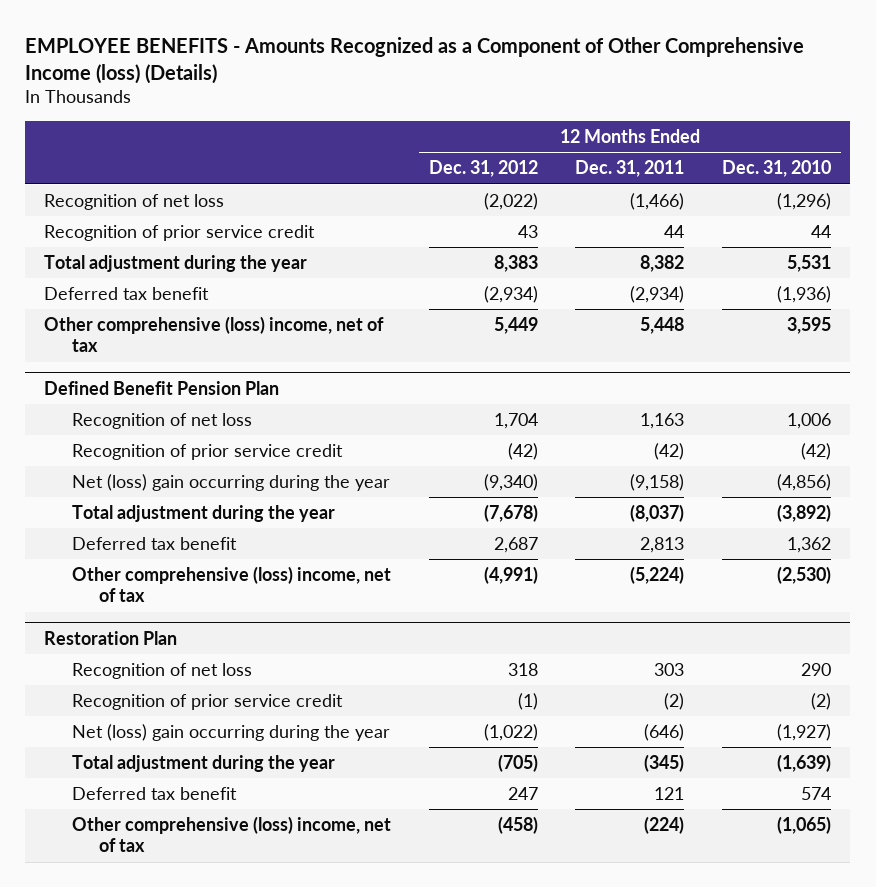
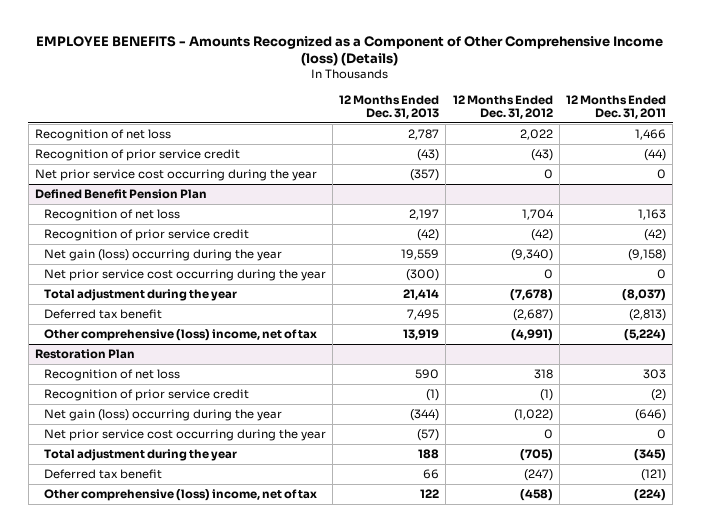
- | 12 Months Ended Dec. 31, 2012 | 12 Months Ended Dec. 31, 2011 | 12 Months Ended Dec. 31, 2010
+ | 12 Months Ended Dec. 31, 2013 | 12 Months Ended Dec. 31, 2012 | 12 Months Ended Dec. 31, 2011
- Recognition of net loss | (2,022) | (1,466) | (1,296)
- Recognition of prior service credit | 43 | 44 | 44
- Total adjustment during the year | 8,383 | 8,382 | 5,531
- Deferred tax benefit | (2,934) | (2,934) | (1,936)
- Other comprehensive (loss) income, net of tax | 5,449 | 5,448 | 3,595
+ Recognition of net loss | 2,787 | 2,022 | 1,466
+ Recognition of prior service credit | (43) | (43) | (44)
+ Net prior service cost occurring during the year | (357) | 0 | 0
@ Defined Benefit Pension Plan
- Net (loss) gain occurring during the year | (9,340) | (9,158) | (4,856)
+ Net gain (loss) occurring during the year | 19,559 | (9,340) | (9,158)
+ Net prior service cost occurring during the year | (300) | 0 | 0
- Deferred tax benefit | 2,687 | 2,813 | 1,362
+ Deferred tax benefit | 7,495 | (2,687) | (2,813)
@ Restoration Plan
- Net (loss) gain occurring during the year | (1,022) | (646) | (1,927)
+ Net gain (loss) occurring during the year | (344) | (1,022) | (646)
+ Net prior service cost occurring during the year | (57) | 0 | 0
- Deferred tax benefit | 247 | 121 | 574
+ Deferred tax benefit | 66 | (247) | (121)

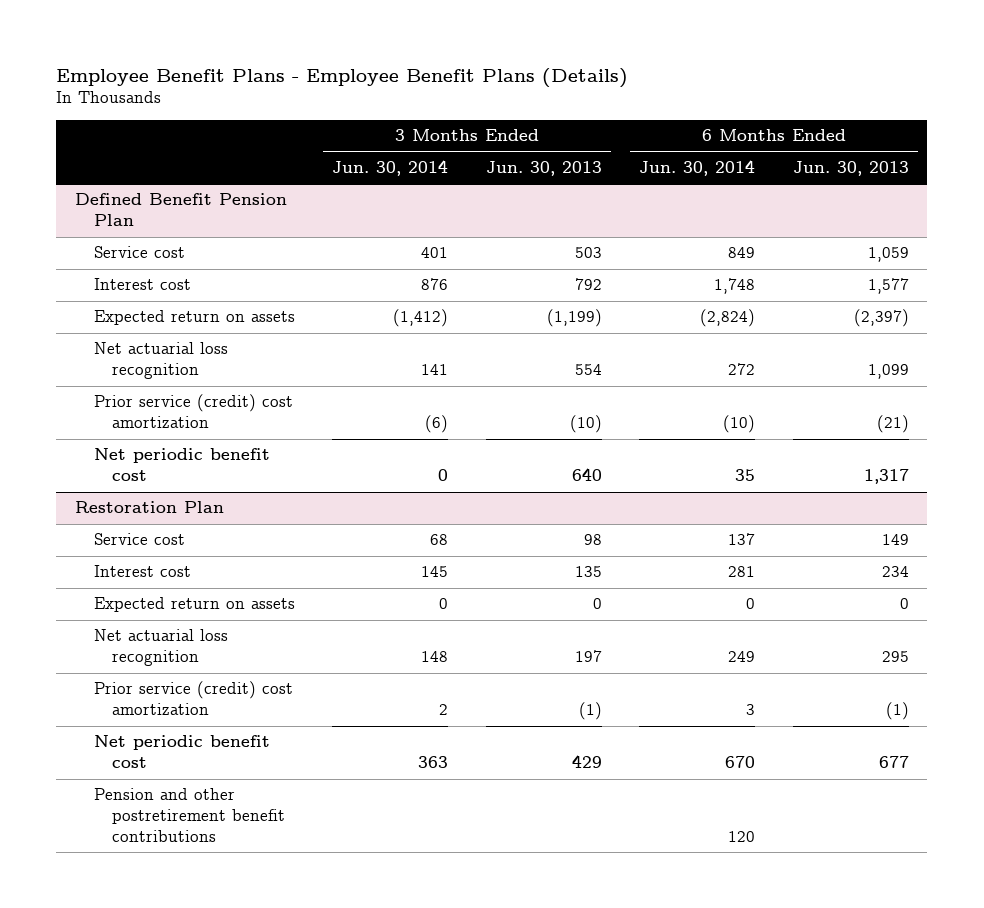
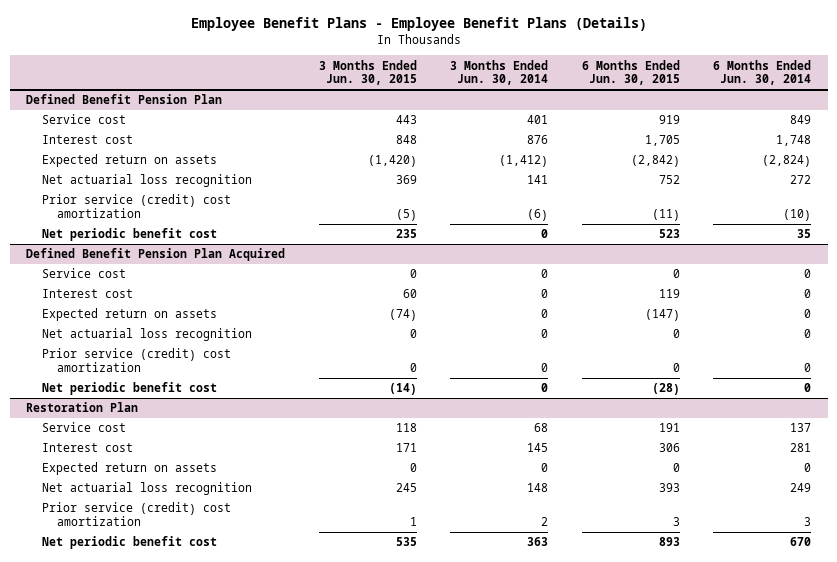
- | 3 Months Ended Jun. 30, 2014 | 3 Months Ended Jun. 30, 2013 | 6 Months Ended Jun. 30, 2014 | 6 Months Ended Jun. 30, 2013
+ | 3 Months Ended Jun. 30, 2015 | 3 Months Ended Jun. 30, 2014 | 6 Months Ended Jun. 30, 2015 | 6 Months Ended Jun. 30, 2014
+ Defined Benefit Pension Plan Acquired
+ Service cost | 0 | 0 | 0 | 0
+ Interest cost | 60 | 0 | 119 | 0
+ Expected return on assets | (74) | 0 | (147) | 0
+ Net actuarial loss recognition | 0 | 0 | 0 | 0
+ Prior service (credit) cost amortization | 0 | 0 | 0 | 0
+ Net periodic benefit cost | (14) | 0 | (28) | 0
@ Restoration Plan
- Pension and other postretirement benefit contributions | | | 120 |

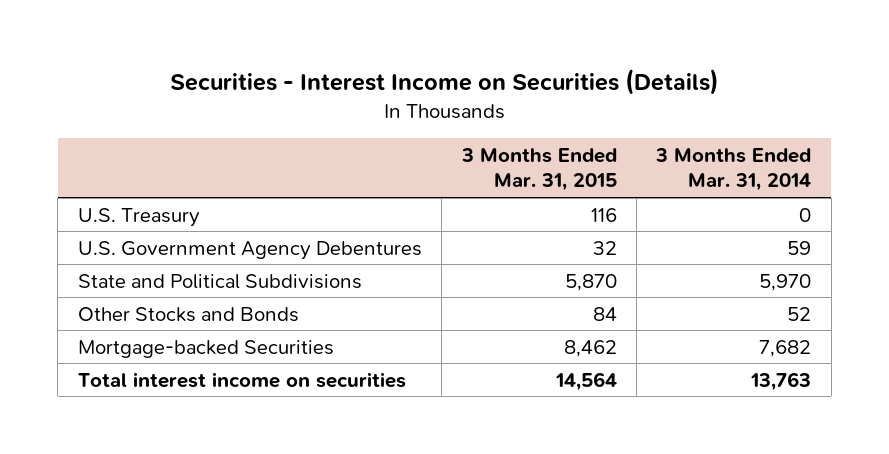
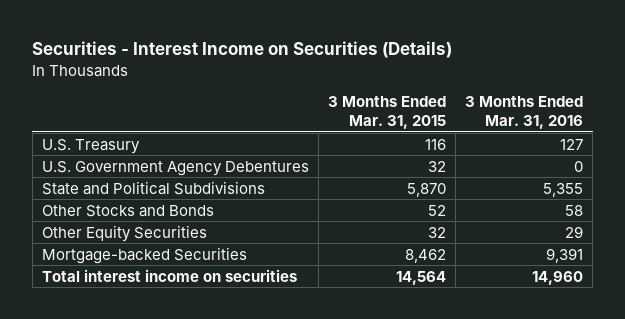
- | 3 Months Ended Mar. 31, 2015 | 3 Months Ended Mar. 31, 2014
+ | 3 Months Ended Mar. 31, 2015 | 3 Months Ended Mar. 31, 2016
- Other Stocks and Bonds | 84 | 52
+ Other Stocks and Bonds | 52 | 58
+ Other Equity Securities | 32 | 29

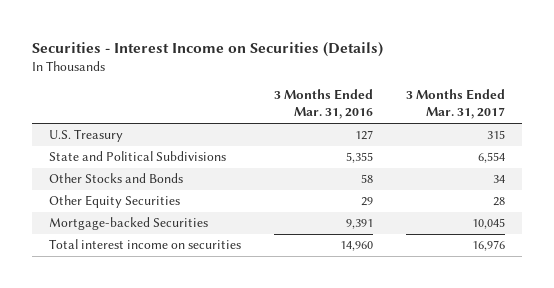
- | 3 Months Ended Mar. 31, 2015 | 3 Months Ended Mar. 31, 2016
+ | 3 Months Ended Mar. 31, 2016 | 3 Months Ended Mar. 31, 2017
- U.S. Government Agency Debentures | 32 | 0

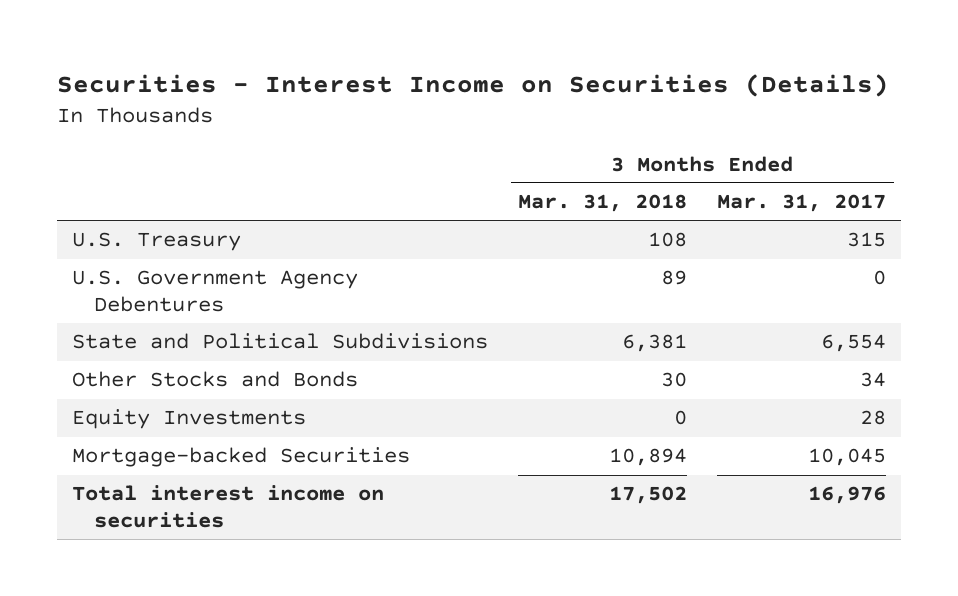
- | 3 Months Ended Mar. 31, 2016 | 3 Months Ended Mar. 31, 2017
+ | 3 Months Ended Mar. 31, 2018 | 3 Months Ended Mar. 31, 2017
+ U.S. Government Agency Debentures | 89 | 0
- Other Equity Securities | 29 | 28
+ Equity Investments | 0 | 28

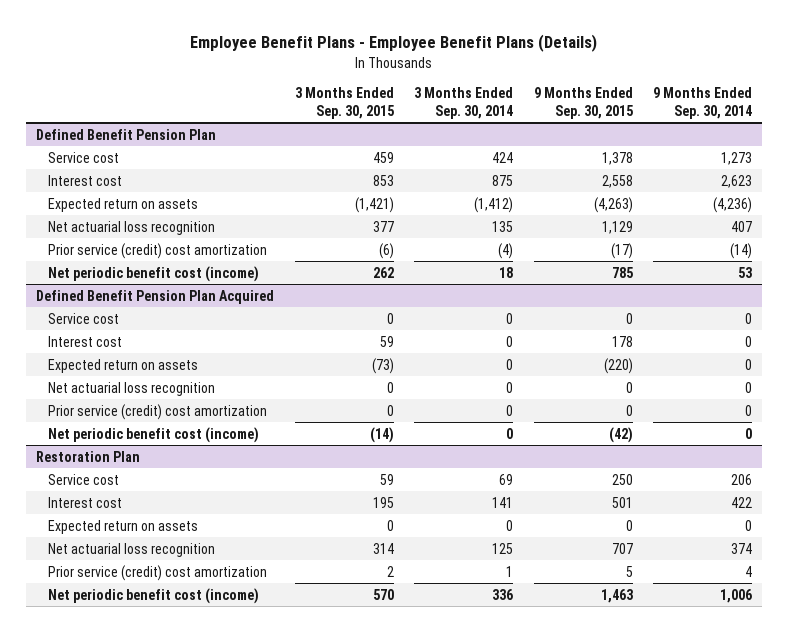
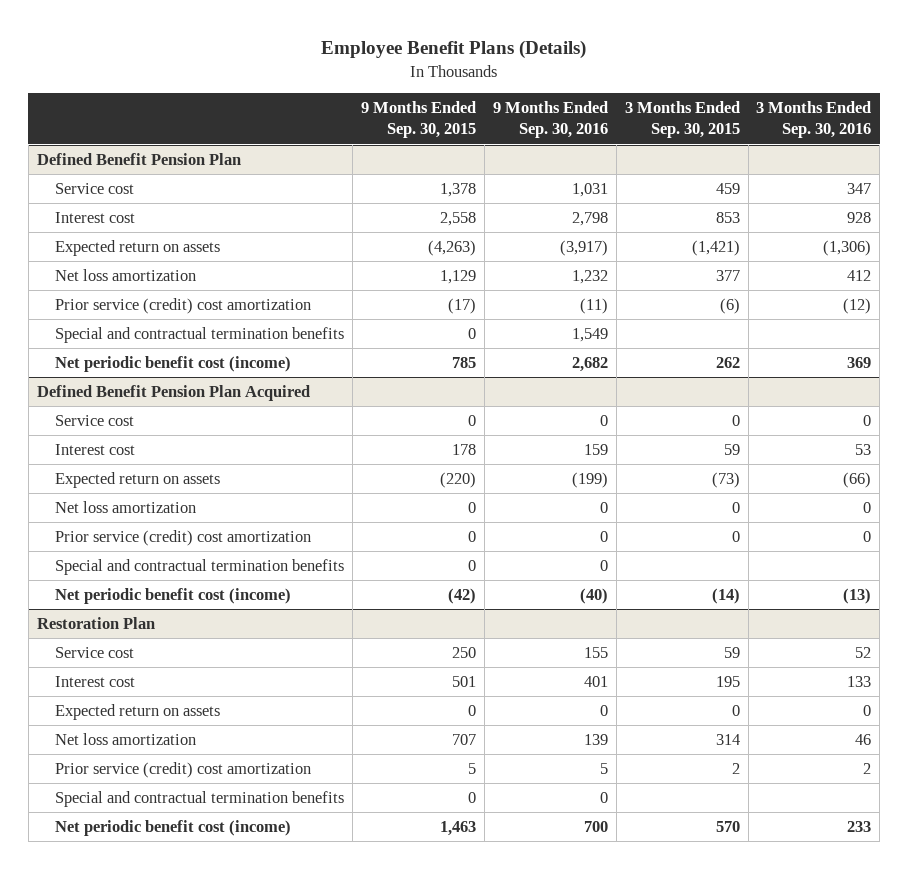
- Employee Benefit Plans - Employee Benefit Plans (Details)
+ Employee Benefit Plans (Details)
- | 3 Months Ended Sep. 30, 2015 | 3 Months Ended Sep. 30, 2014 | 9 Months Ended Sep. 30, 2015 | 9 Months Ended Sep. 30, 2014
+ | 9 Months Ended Sep. 30, 2015 | 9 Months Ended Sep. 30, 2016 | 3 Months Ended Sep. 30, 2015 | 3 Months Ended Sep. 30, 2016
@ Defined Benefit Pension Plan
- Net actuarial loss recognition | 377 | 135 | 1,129 | 407
+ Net loss amortization | 1,129 | 1,232 | 377 | 412
+ Special and contractual termination benefits | 0 | 1,549 | |
@ Defined Benefit Pension Plan Acquired
- Net actuarial loss recognition | 0 | 0 | 0 | 0
+ Net loss amortization | 0 | 0 | 0 | 0
+ Special and contractual termination benefits | 0 | 0 | |
@ Restoration Plan
- Net actuarial loss recognition | 314 | 125 | 707 | 374
+ Net loss amortization | 707 | 139 | 314 | 46
+ Special and contractual termination benefits | 0 | 0 | |

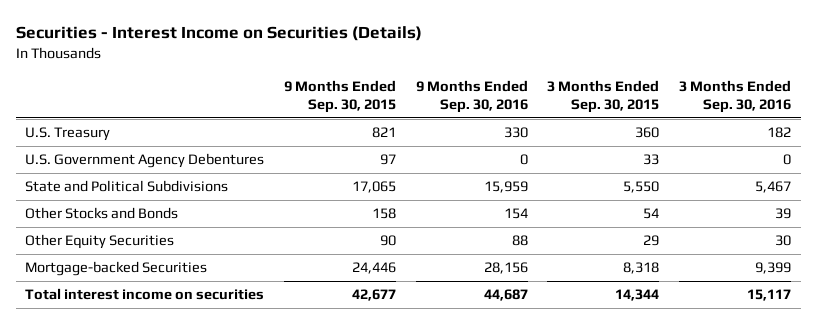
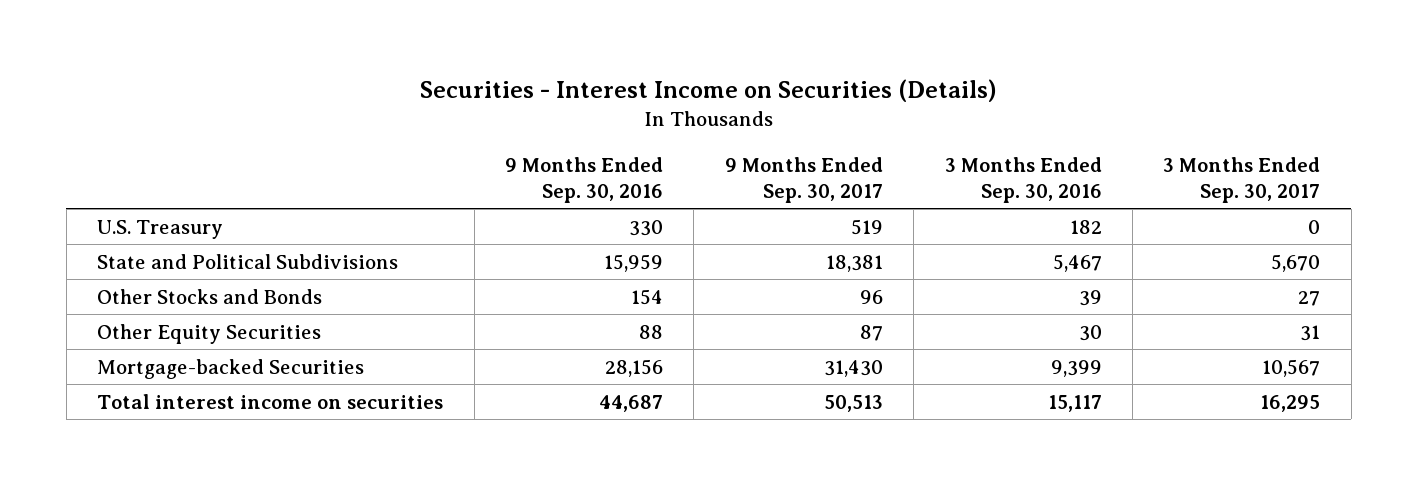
- | 9 Months Ended Sep. 30, 2015 | 9 Months Ended Sep. 30, 2016 | 3 Months Ended Sep. 30, 2015 | 3 Months Ended Sep. 30, 2016
+ | 9 Months Ended Sep. 30, 2016 | 9 Months Ended Sep. 30, 2017 | 3 Months Ended Sep. 30, 2016 | 3 Months Ended Sep. 30, 2017
- U.S. Government Agency Debentures | 97 | 0 | 33 | 0

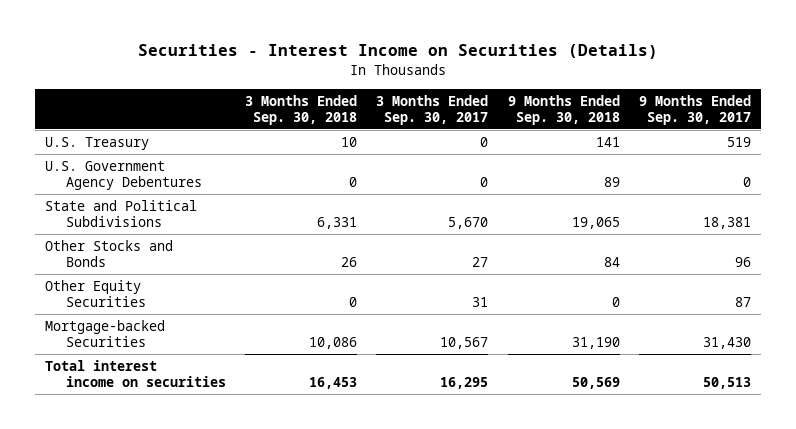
- | 9 Months Ended Sep. 30, 2016 | 9 Months Ended Sep. 30, 2017 | 3 Months Ended Sep. 30, 2016 | 3 Months Ended Sep. 30, 2017
+ | 3 Months Ended Sep. 30, 2018 | 3 Months Ended Sep. 30, 2017 | 9 Months Ended Sep. 30, 2018 | 9 Months Ended Sep. 30, 2017
+ U.S. Government Agency Debentures | 0 | 0 | 89 | 0

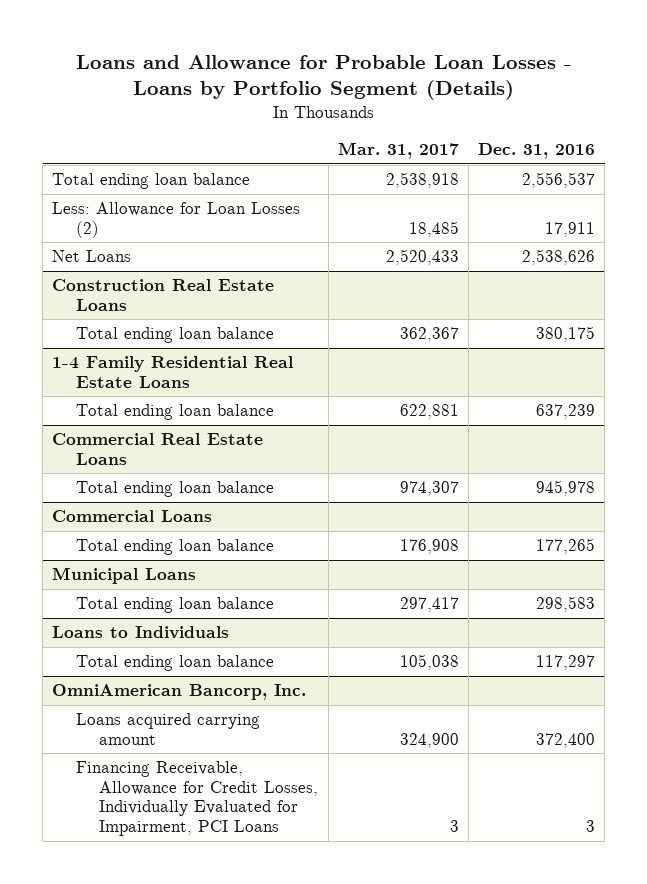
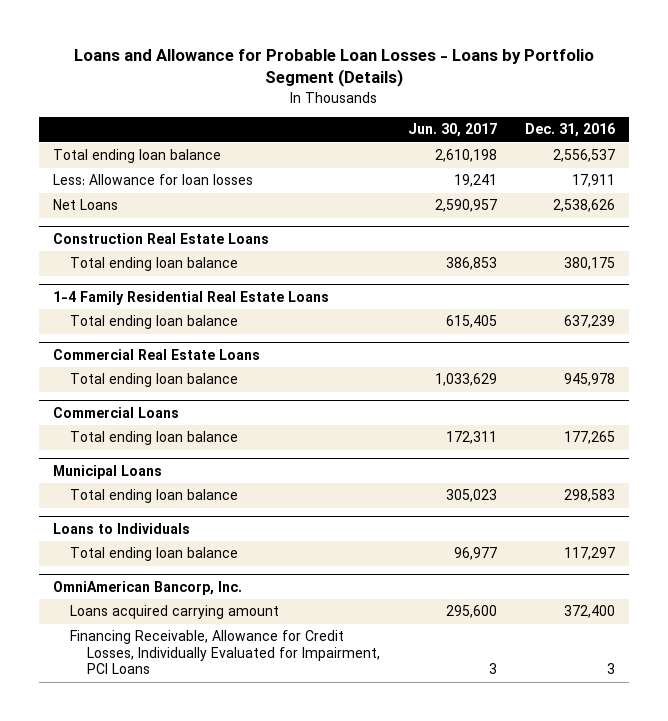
- | Mar. 31, 2017 | Dec. 31, 2016
+ | Jun. 30, 2017 | Dec. 31, 2016
- Less: Allowance for Loan Losses (2) | 18,485 | 17,911
+ Less: Allowance for loan losses | 19,241 | 17,911

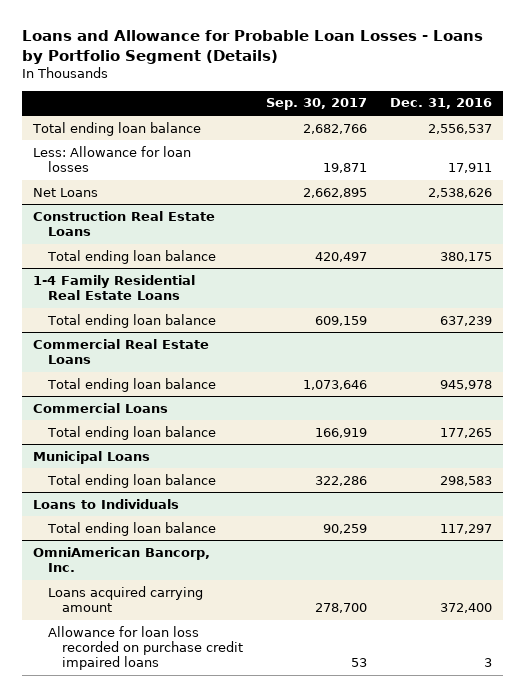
- | Jun. 30, 2017 | Dec. 31, 2016
+ | Sep. 30, 2017 | Dec. 31, 2016
@ OmniAmerican Bancorp, Inc.
- Financing Receivable, Allowance for Credit Losses, Individually Evaluated for Impairment, PCI Loans | 3 | 3
+ Allowance for loan loss recorded on purchase credit impaired loans | 53 | 3

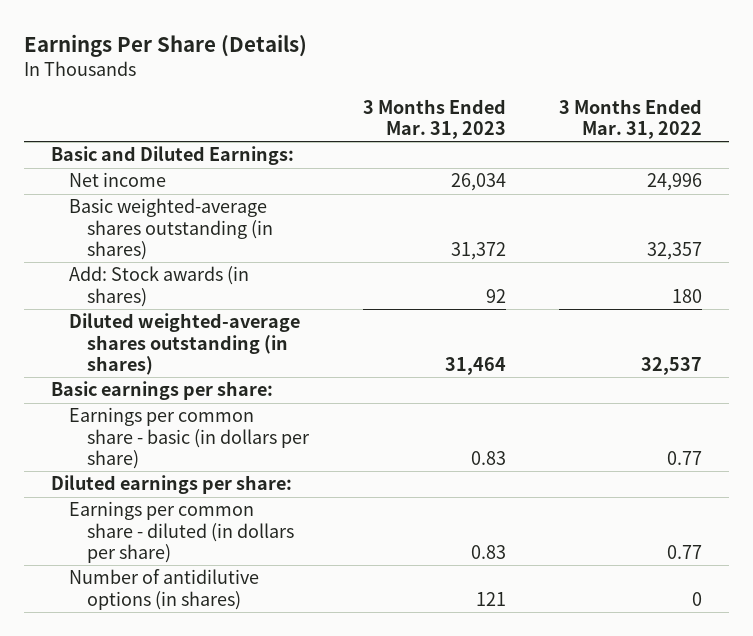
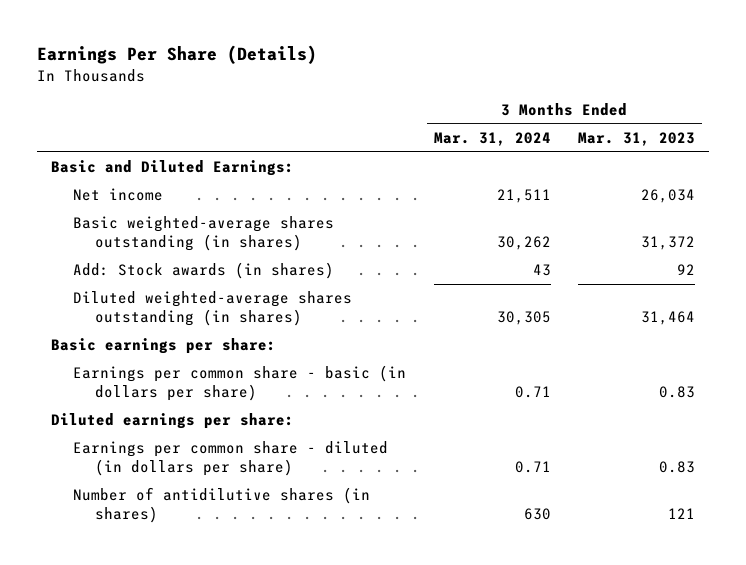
- | 3 Months Ended Mar. 31, 2023 | 3 Months Ended Mar. 31, 2022
+ | 3 Months Ended Mar. 31, 2024 | 3 Months Ended Mar. 31, 2023
- Number of antidilutive options (in shares) | 121 | 0
+ Number of antidilutive shares (in shares) | 630 | 121

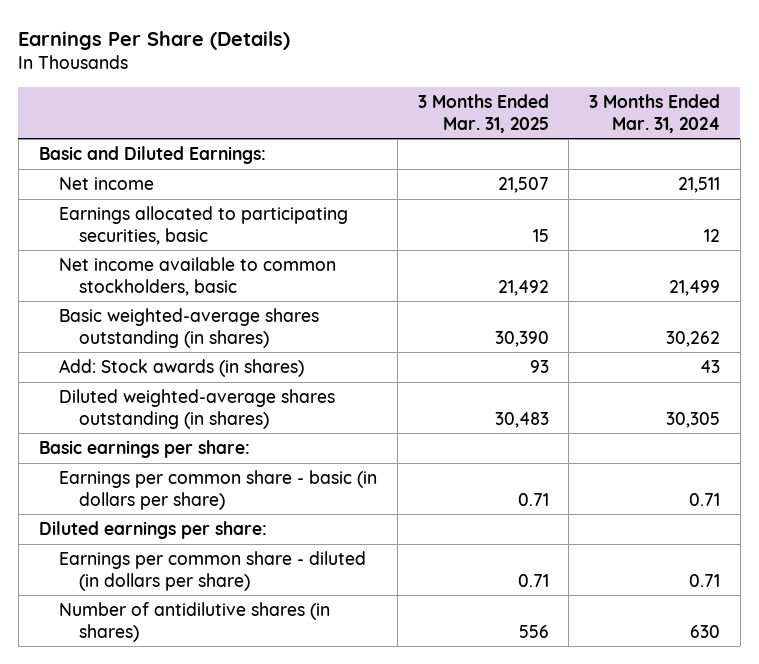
- | 3 Months Ended Mar. 31, 2024 | 3 Months Ended Mar. 31, 2023
+ | 3 Months Ended Mar. 31, 2025 | 3 Months Ended Mar. 31, 2024
+ Earnings allocated to participating securities, basic | 15 | 12
+ Net income available to common stockholders, basic | 21,492 | 21,499

